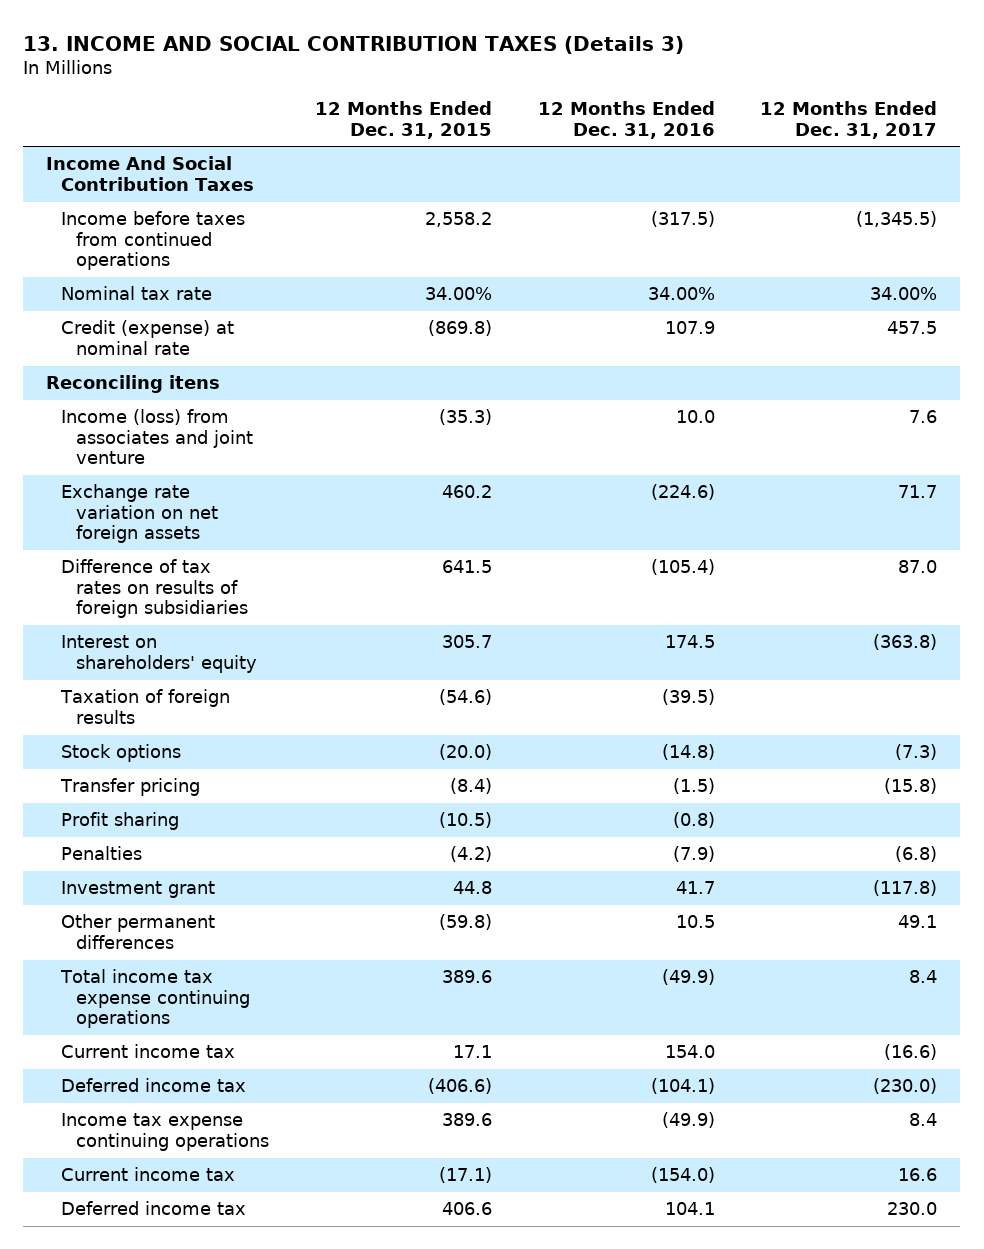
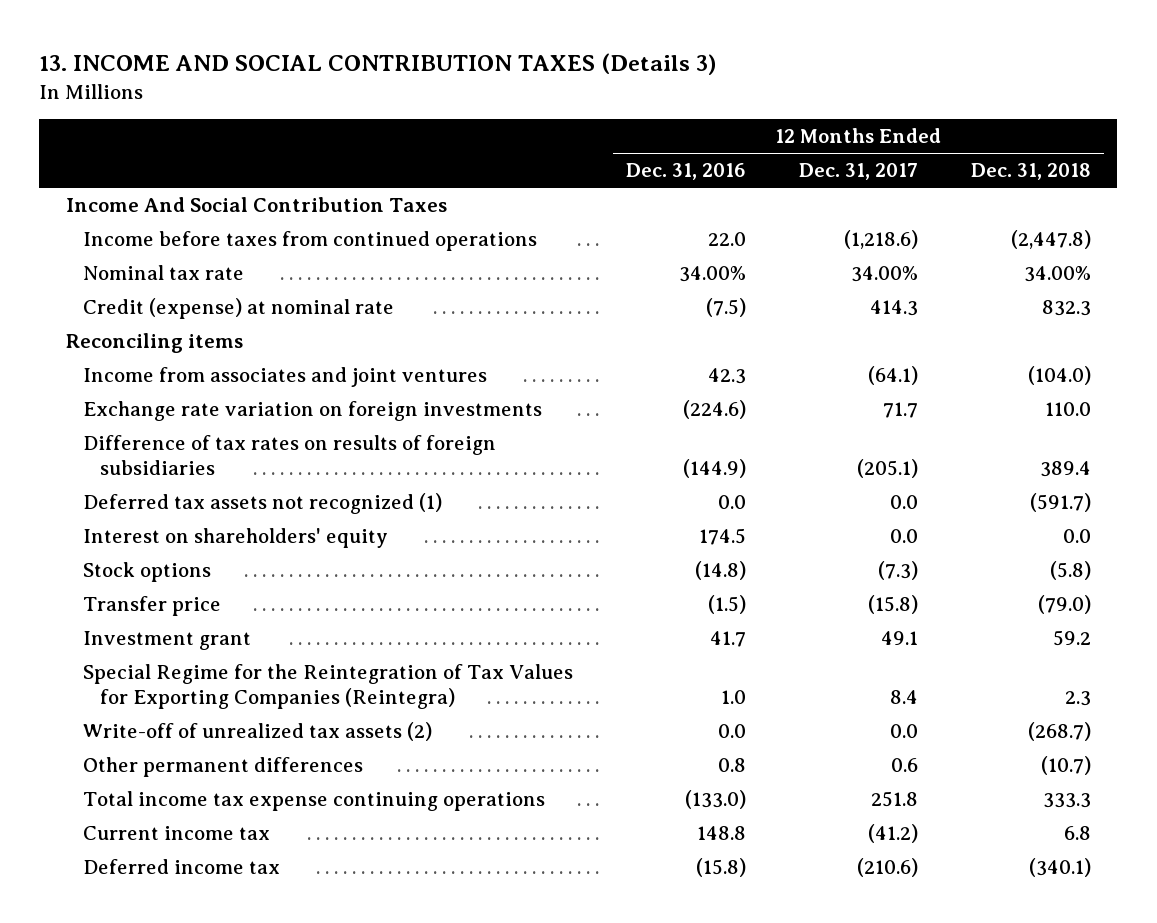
- | 12 Months Ended Dec. 31, 2015 | 12 Months Ended Dec. 31, 2016 | 12 Months Ended Dec. 31, 2017
+ | 12 Months Ended Dec. 31, 2016 | 12 Months Ended Dec. 31, 2017 | 12 Months Ended Dec. 31, 2018
- Income before taxes from continued operations | 2,558.2 | (317.5) | (1,345.5)
+ Income before taxes from continued operations | 22.0 | (1,218.6) | (2,447.8)
- Credit (expense) at nominal rate | (869.8) | 107.9 | 457.5
- Reconciling itens
- Income (loss) from associates and joint venture | (35.3) | 10.0 | 7.6
- Exchange rate variation on net foreign assets | 460.2 | (224.6) | 71.7
- Difference of tax rates on results of foreign subsidiaries | 641.5 | (105.4) | 87.0
- Interest on shareholders' equity | 305.7 | 174.5 | (363.8)
- Taxation of foreign results | (54.6) | (39.5) |
+ Credit (expense) at nominal rate | (7.5) | 414.3 | 832.3
+ Reconciling items
+ Income from associates and joint ventures | 42.3 | (64.1) | (104.0)
+ Exchange rate variation on foreign investments | (224.6) | 71.7 | 110.0
+ Difference of tax rates on results of foreign subsidiaries | (144.9) | (205.1) | 389.4
+ Deferred tax assets not recognized (1) | 0.0 | 0.0 | (591.7)
+ Interest on shareholders' equity | 174.5 | 0.0 | 0.0
- Transfer pricing | (8.4) | (1.5) | (15.8)
- Profit sharing | (10.5) | (0.8) |
- Penalties | (4.2) | (7.9) | (6.8)
- Investment grant | 44.8 | 41.7 | (117.8)
- Other permanent differences | (59.8) | 10.5 | 49.1
- Total income tax expense continuing operations | 389.6 | (49.9) | 8.4
- Current income tax | 17.1 | 154.0 | (16.6)
- Deferred income tax | (406.6) | (104.1) | (230.0)
- Income tax expense continuing operations | 389.6 | (49.9) | 8.4
- Current income tax | (17.1) | (154.0) | 16.6
- Deferred income tax | 406.6 | 104.1 | 230.0
+ Transfer price | (1.5) | (15.8) | (79.0)
+ Investment grant | 41.7 | 49.1 | 59.2
+ Special Regime for the Reintegration of Tax Values for Exporting Companies (Reintegra) | 1.0 | 8.4 | 2.3
+ Write-off of unrealized tax assets (2) | 0.0 | 0.0 | (268.7)
+ Other permanent differences | 0.8 | 0.6 | (10.7)
+ Total income tax expense continuing operations | (133.0) | 251.8 | 333.3
+ Current income tax | 148.8 | (41.2) | 6.8
+ Deferred income tax | (15.8) | (210.6) | (340.1)

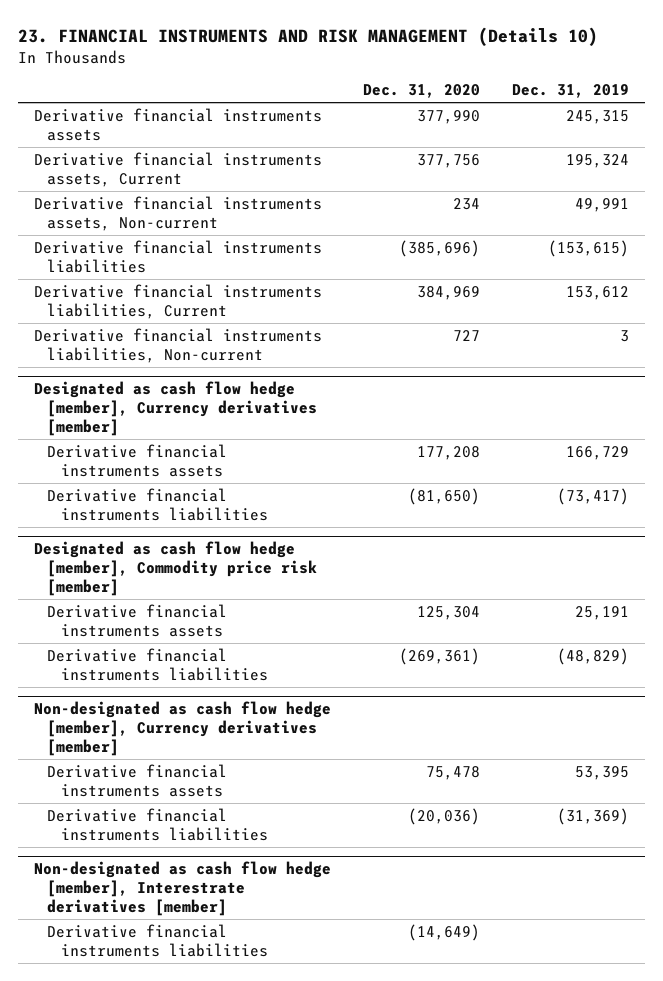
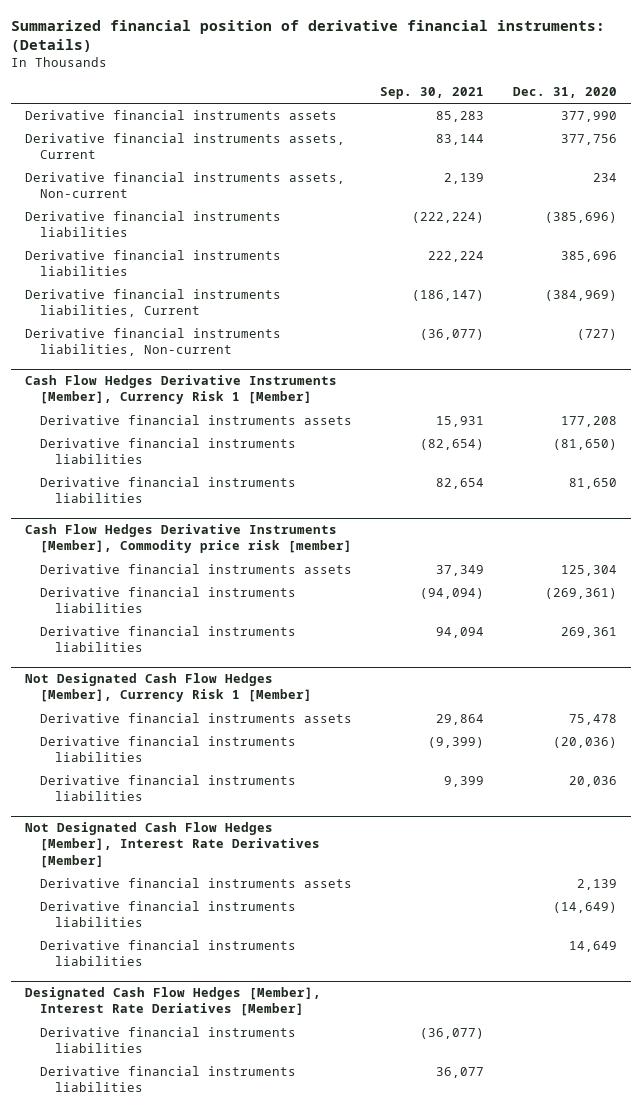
- 23. FINANCIAL INSTRUMENTS AND RISK MANAGEMENT (Details 10)
+ Summarized financial position of derivative financial instruments: (Details)
- | Dec. 31, 2020 | Dec. 31, 2019
+ | Sep. 30, 2021 | Dec. 31, 2020
- Derivative financial instruments liabilities, Current | 384,969 | 153,612
- Derivative financial instruments liabilities, Non-current | 727 | 3
- Designated as cash flow hedge [member], Currency derivatives [member]
+ Derivative financial instruments liabilities | 222,224 | 385,696
+ Derivative financial instruments liabilities, Current | (186,147) | (384,969)
+ Derivative financial instruments liabilities, Non-current | (36,077) | (727)
+ Cash Flow Hedges Derivative Instruments [Member], Currency Risk 1 [Member]
- Designated as cash flow hedge [member], Commodity price risk [member]
+ Derivative financial instruments liabilities | 82,654 | 81,650
+ Cash Flow Hedges Derivative Instruments [Member], Commodity price risk [member]
- Non-designated as cash flow hedge [member], Currency derivatives [member]
+ Derivative financial instruments liabilities | 94,094 | 269,361
+ Not Designated Cash Flow Hedges [Member], Currency Risk 1 [Member]
- Non-designated as cash flow hedge [member], Interestrate derivatives [member]
+ Derivative financial instruments liabilities | 9,399 | 20,036
+ Not Designated Cash Flow Hedges [Member], Interest Rate Derivatives [Member]
+ Derivative financial instruments assets | | 2,139
+ Derivative financial instruments liabilities | | 14,649
+ Designated Cash Flow Hedges [Member], Interest Rate Deriatives [Member]
+ Derivative financial instruments liabilities | (36,077) |
+ Derivative financial instruments liabilities | 36,077 |

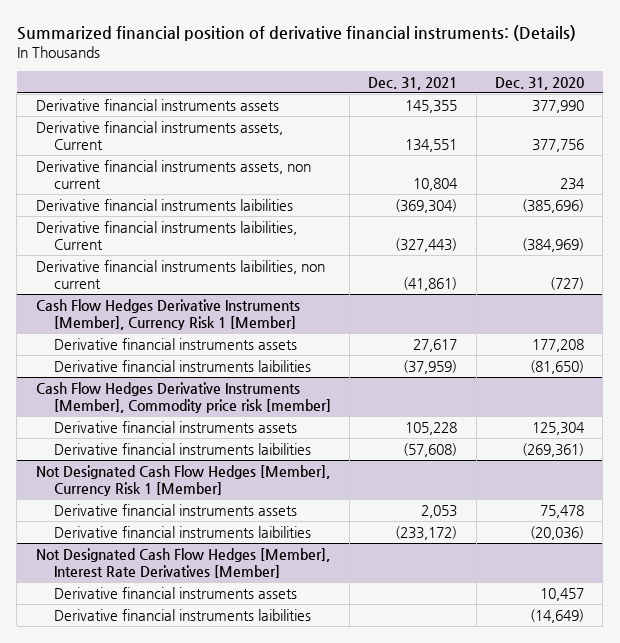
- | Sep. 30, 2021 | Dec. 31, 2020
+ | Dec. 31, 2021 | Dec. 31, 2020
- Derivative financial instruments assets, Non-current | 2,139 | 234
- Derivative financial instruments liabilities | (222,224) | (385,696)
- Derivative financial instruments liabilities | 222,224 | 385,696
- Derivative financial instruments liabilities, Current | (186,147) | (384,969)
- Derivative financial instruments liabilities, Non-current | (36,077) | (727)
+ Derivative financial instruments assets, non current | 10,804 | 234
+ Derivative financial instruments laibilities | (369,304) | (385,696)
+ Derivative financial instruments laibilities, Current | (327,443) | (384,969)
+ Derivative financial instruments laibilities, non current | (41,861) | (727)
@ Cash Flow Hedges Derivative Instruments [Member], Currency Risk 1 [Member]
- Derivative financial instruments liabilities | (82,654) | (81,650)
- Derivative financial instruments liabilities | 82,654 | 81,650
+ Derivative financial instruments laibilities | (37,959) | (81,650)
@ Cash Flow Hedges Derivative Instruments [Member], Commodity price risk [member]
- Derivative financial instruments liabilities | (94,094) | (269,361)
- Derivative financial instruments liabilities | 94,094 | 269,361
+ Derivative financial instruments laibilities | (57,608) | (269,361)
@ Not Designated Cash Flow Hedges [Member], Currency Risk 1 [Member]
- Derivative financial instruments liabilities | (9,399) | (20,036)
- Derivative financial instruments liabilities | 9,399 | 20,036
+ Derivative financial instruments laibilities | (233,172) | (20,036)
@ Not Designated Cash Flow Hedges [Member], Interest Rate Derivatives [Member]
- Derivative financial instruments assets | | 2,139
- Derivative financial instruments liabilities | | (14,649)
- Derivative financial instruments liabilities | | 14,649
- Designated Cash Flow Hedges [Member], Interest Rate Deriatives [Member]
- Derivative financial instruments liabilities | (36,077) |
- Derivative financial instruments liabilities | 36,077 |
@ Not Designated Cash Flow Hedges [Member], Interest Rate Derivatives [Member]
+ Derivative financial instruments assets | | 10,457
+ Derivative financial instruments laibilities | | (14,649)

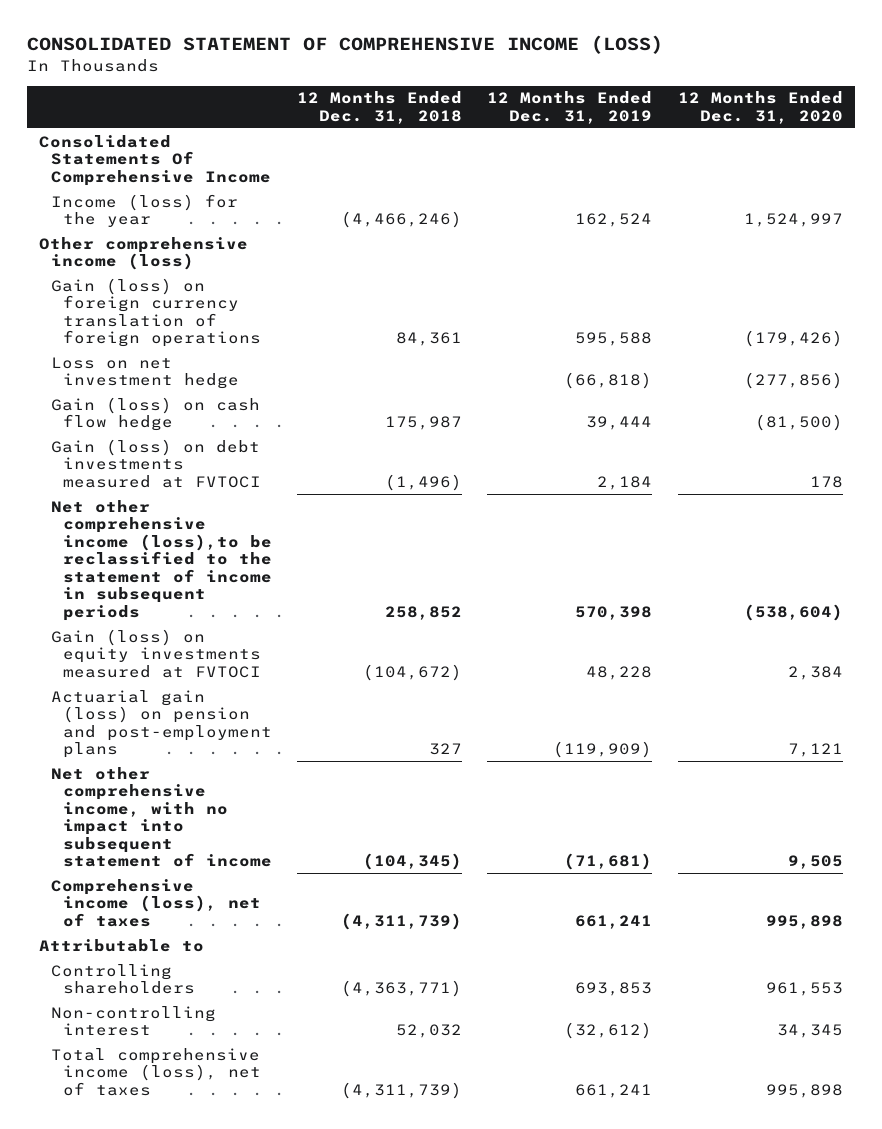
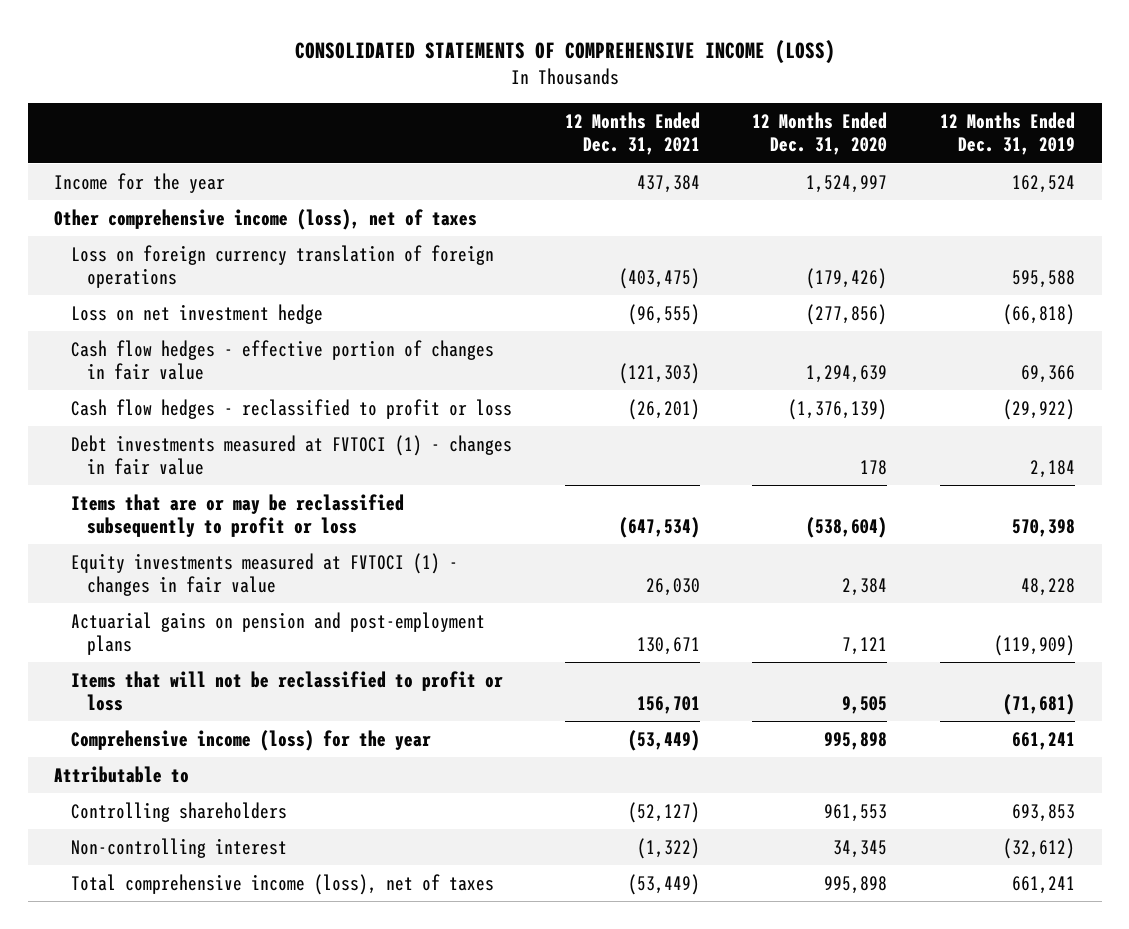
- CONSOLIDATED STATEMENT OF COMPREHENSIVE INCOME (LOSS)
+ CONSOLIDATED STATEMENTS OF COMPREHENSIVE INCOME (LOSS)
- | 12 Months Ended Dec. 31, 2018 | 12 Months Ended Dec. 31, 2019 | 12 Months Ended Dec. 31, 2020
+ | 12 Months Ended Dec. 31, 2021 | 12 Months Ended Dec. 31, 2020 | 12 Months Ended Dec. 31, 2019
- Consolidated Statements Of Comprehensive Income
- Income (loss) for the year | (4,466,246) | 162,524 | 1,524,997
- Other comprehensive income (loss)
- Gain (loss) on foreign currency translation of foreign operations | 84,361 | 595,588 | (179,426)
+ Income for the year | 437,384 | 1,524,997 | 162,524
+ Other comprehensive income (loss), net of taxes
+ Loss on foreign currency translation of foreign operations | (403,475) | (179,426) | 595,588
- Gain (loss) on cash flow hedge | 175,987 | 39,444 | (81,500)
- Gain (loss) on debt investments measured at FVTOCI | (1,496) | 2,184 | 178
- Net other comprehensive income (loss),to be reclassified to the statement of income in subsequent periods | 258,852 | 570,398 | (538,604)
- Gain (loss) on equity investments measured at FVTOCI | (104,672) | 48,228 | 2,384
- Actuarial gain (loss) on pension and post-employment plans | 327 | (119,909) | 7,121
- Net other comprehensive income, with no impact into subsequent statement of income | (104,345) | (71,681) | 9,505
- Comprehensive income (loss), net of taxes | (4,311,739) | 661,241 | 995,898
+ Cash flow hedges - effective portion of changes in fair value | (121,303) | 1,294,639 | 69,366
+ Cash flow hedges - reclassified to profit or loss | (26,201) | (1,376,139) | (29,922)
+ Debt investments measured at FVTOCI (1) - changes in fair value | | 178 | 2,184
+ Items that are or may be reclassified subsequently to profit or loss | (647,534) | (538,604) | 570,398
+ Equity investments measured at FVTOCI (1) - changes in fair value | 26,030 | 2,384 | 48,228
+ Actuarial gains on pension and post-employment plans | 130,671 | 7,121 | (119,909)
+ Items that will not be reclassified to profit or loss | 156,701 | 9,505 | (71,681)
+ Comprehensive income (loss) for the year | (53,449) | 995,898 | 661,241

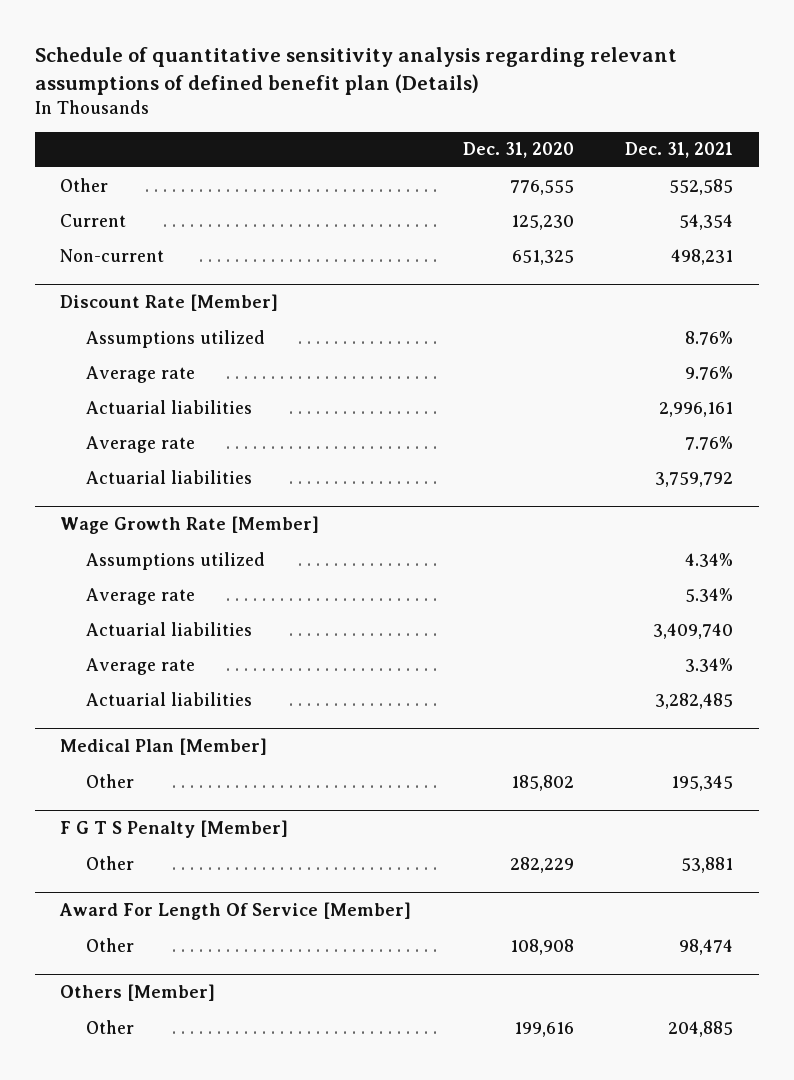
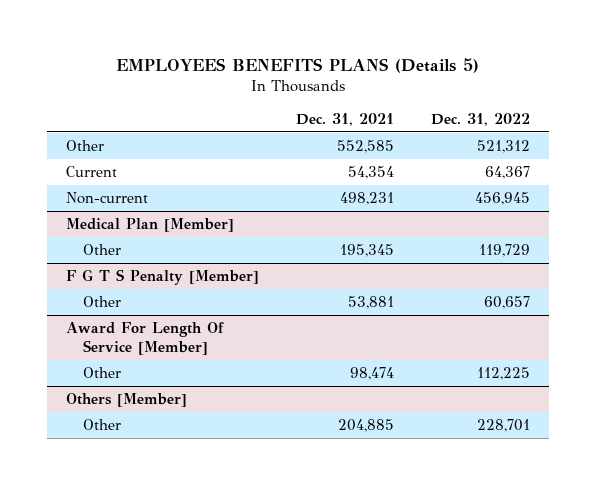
- Schedule of quantitative sensitivity analysis regarding relevant assumptions of defined benefit plan (Details)
+ EMPLOYEES BENEFITS PLANS (Details 5)
- | Dec. 31, 2020 | Dec. 31, 2021
+ | Dec. 31, 2021 | Dec. 31, 2022
- Discount Rate [Member]
- Assumptions utilized | | 8.76%
- Average rate | | 9.76%
- Actuarial liabilities | | 2,996,161
- Average rate | | 7.76%
- Actuarial liabilities | | 3,759,792
- Wage Growth Rate [Member]
- Assumptions utilized | | 4.34%
- Average rate | | 5.34%
- Actuarial liabilities | | 3,409,740
- Average rate | | 3.34%
- Actuarial liabilities | | 3,282,485

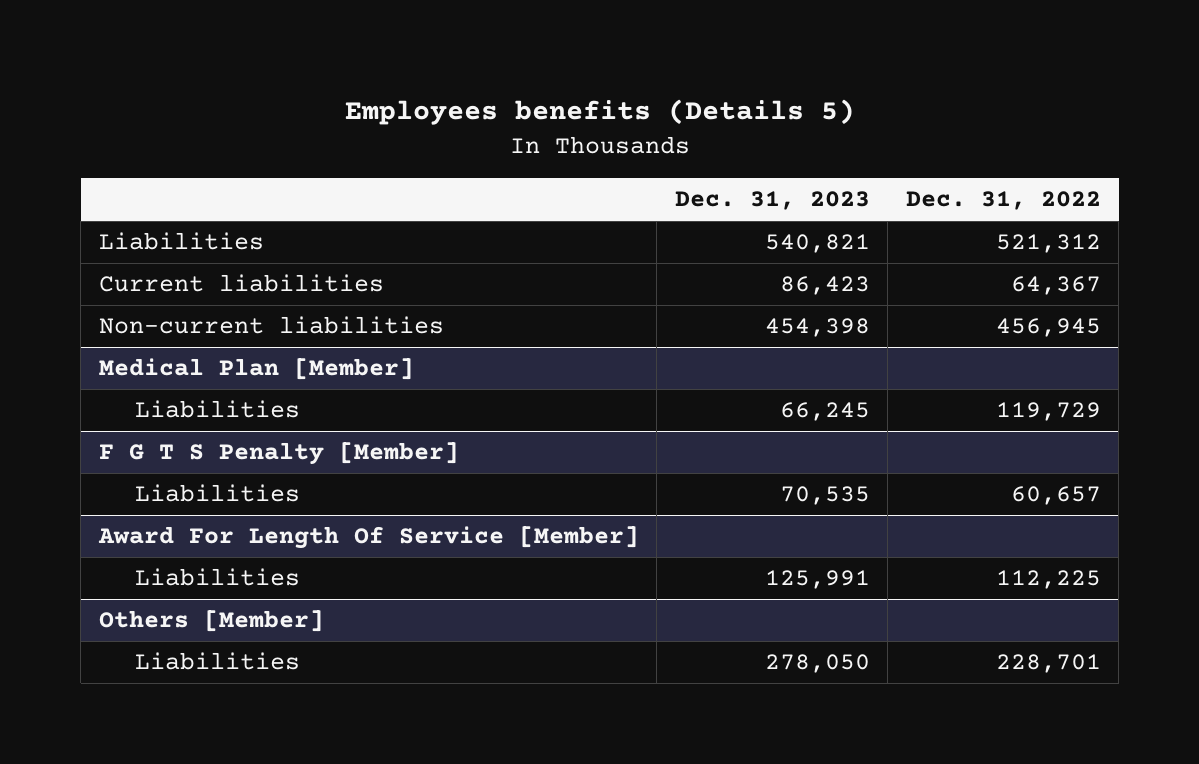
- EMPLOYEES BENEFITS PLANS (Details 5)
+ Employees benefits (Details 5)
- | Dec. 31, 2021 | Dec. 31, 2022
+ | Dec. 31, 2023 | Dec. 31, 2022
- Other | 552,585 | 521,312
- Current | 54,354 | 64,367
- Non-current | 498,231 | 456,945
+ Liabilities | 540,821 | 521,312
+ Current liabilities | 86,423 | 64,367
+ Non-current liabilities | 454,398 | 456,945
@ Medical Plan [Member]
- Other | 195,345 | 119,729
+ Liabilities | 66,245 | 119,729
@ F G T S Penalty [Member]
- Other | 53,881 | 60,657
+ Liabilities | 70,535 | 60,657
@ Award For Length Of Service [Member]
- Other | 98,474 | 112,225
+ Liabilities | 125,991 | 112,225
@ Others [Member]
- Other | 204,885 | 228,701
+ Liabilities | 278,050 | 228,701

